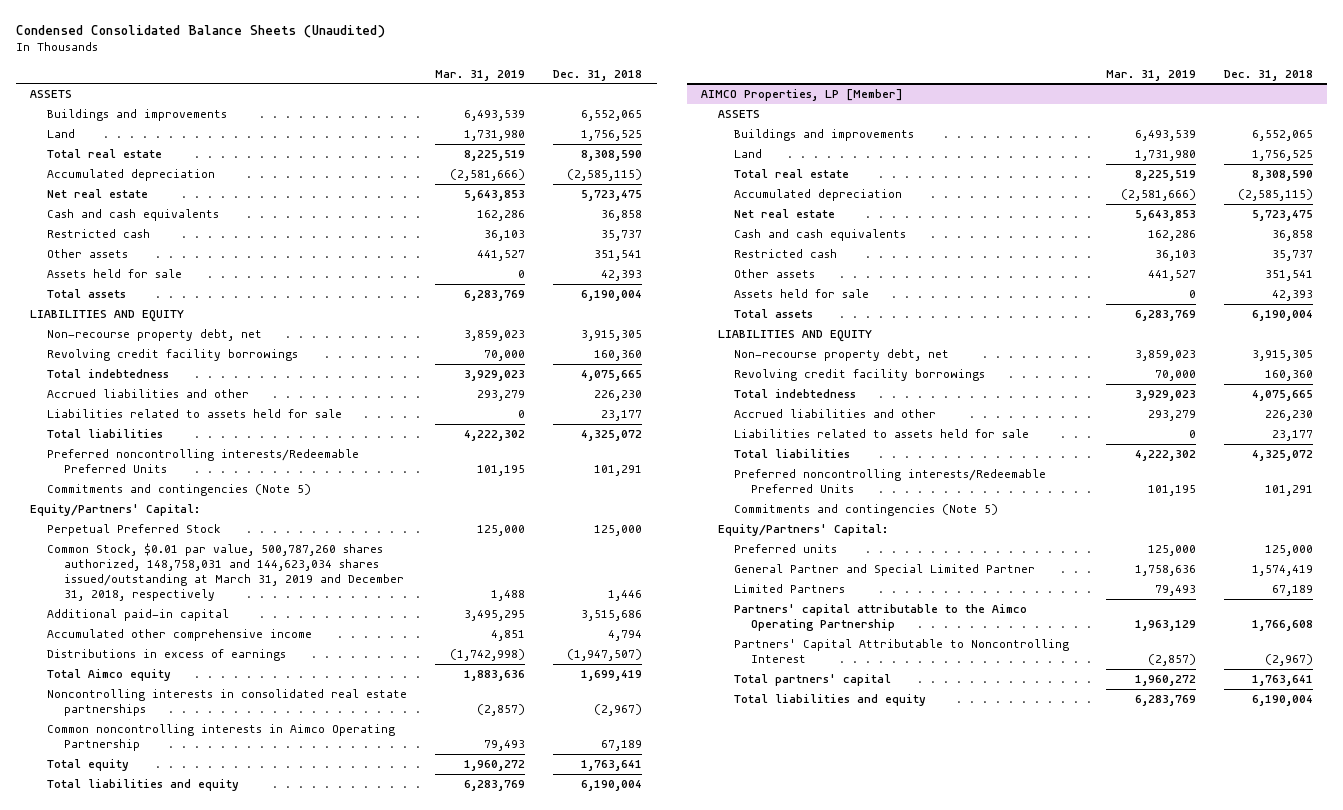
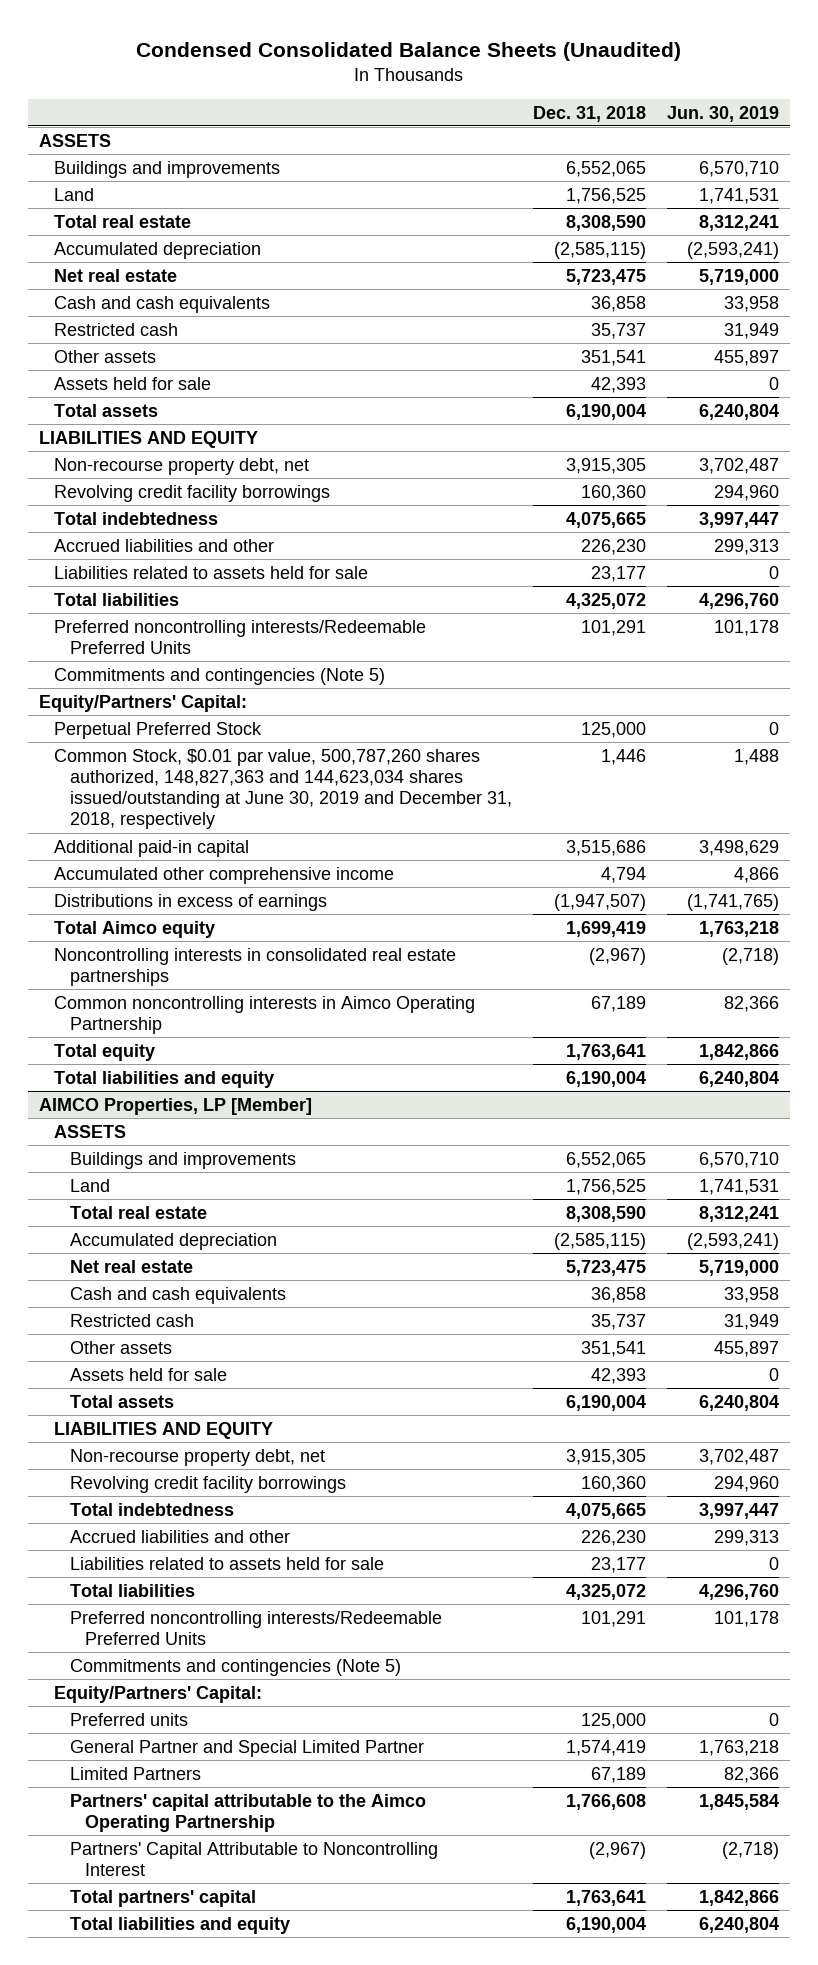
- | Mar. 31, 2019 | Dec. 31, 2018
+ | Dec. 31, 2018 | Jun. 30, 2019
- Common Stock, $0.01 par value, 500,787,260 shares authorized, 148,758,031 and 144,623,034 shares issued/outstanding at March 31, 2019 and December 31, 2018, respectively | 1,488 | 1,446
+ Common Stock, $0.01 par value, 500,787,260 shares authorized, 148,827,363 and 144,623,034 shares issued/outstanding at June 30, 2019 and December 31, 2018, respectively | 1,446 | 1,488

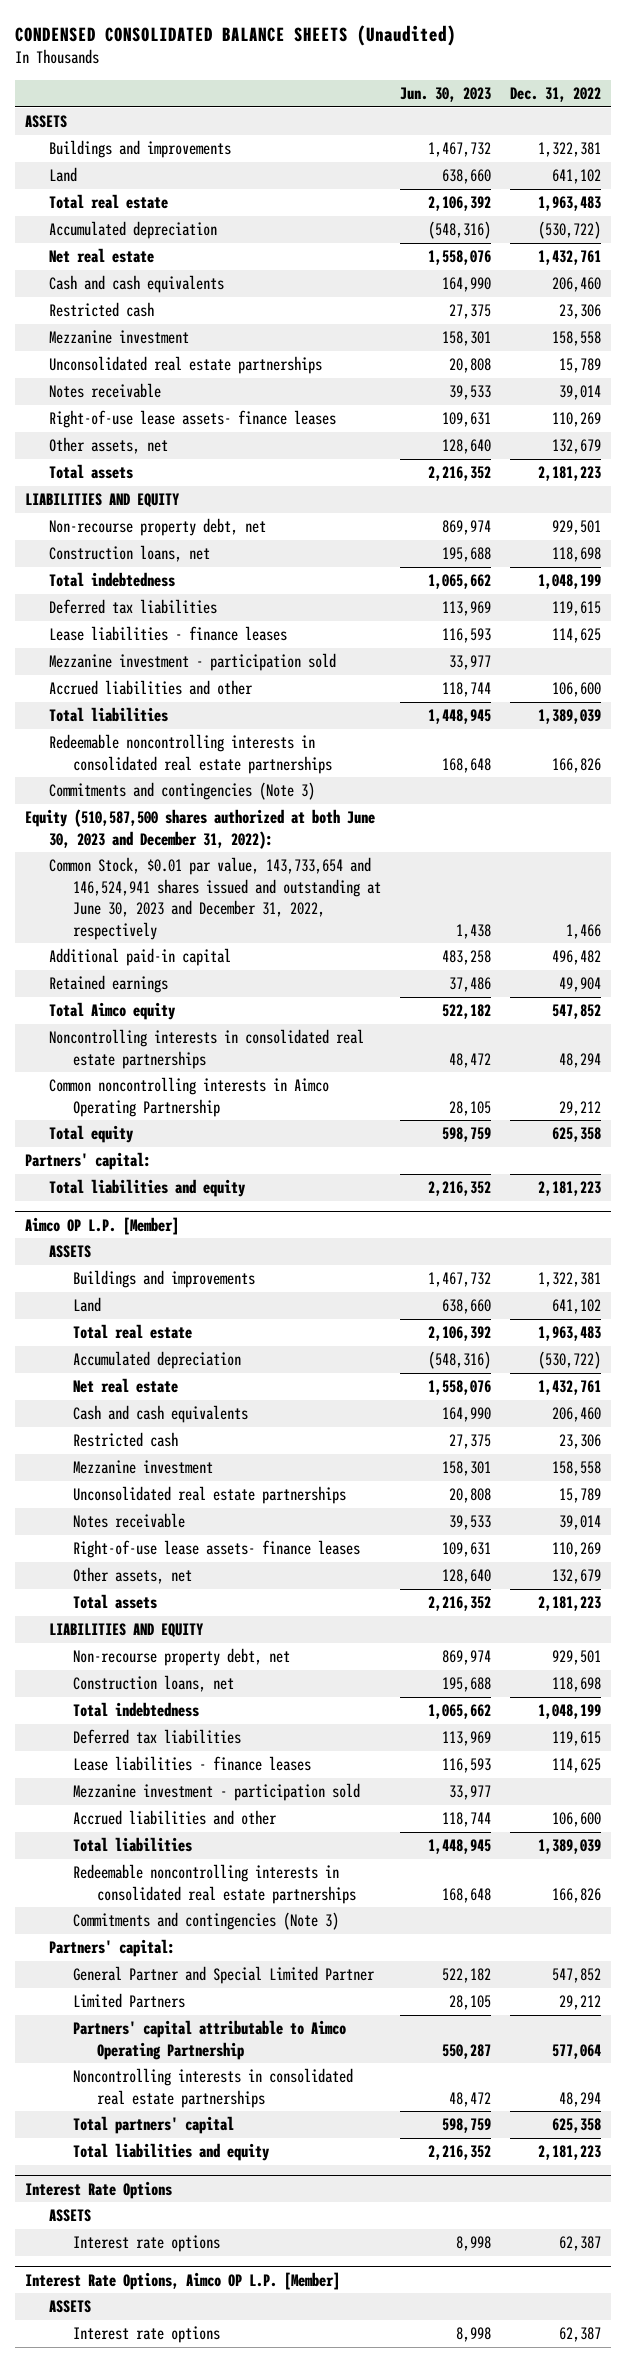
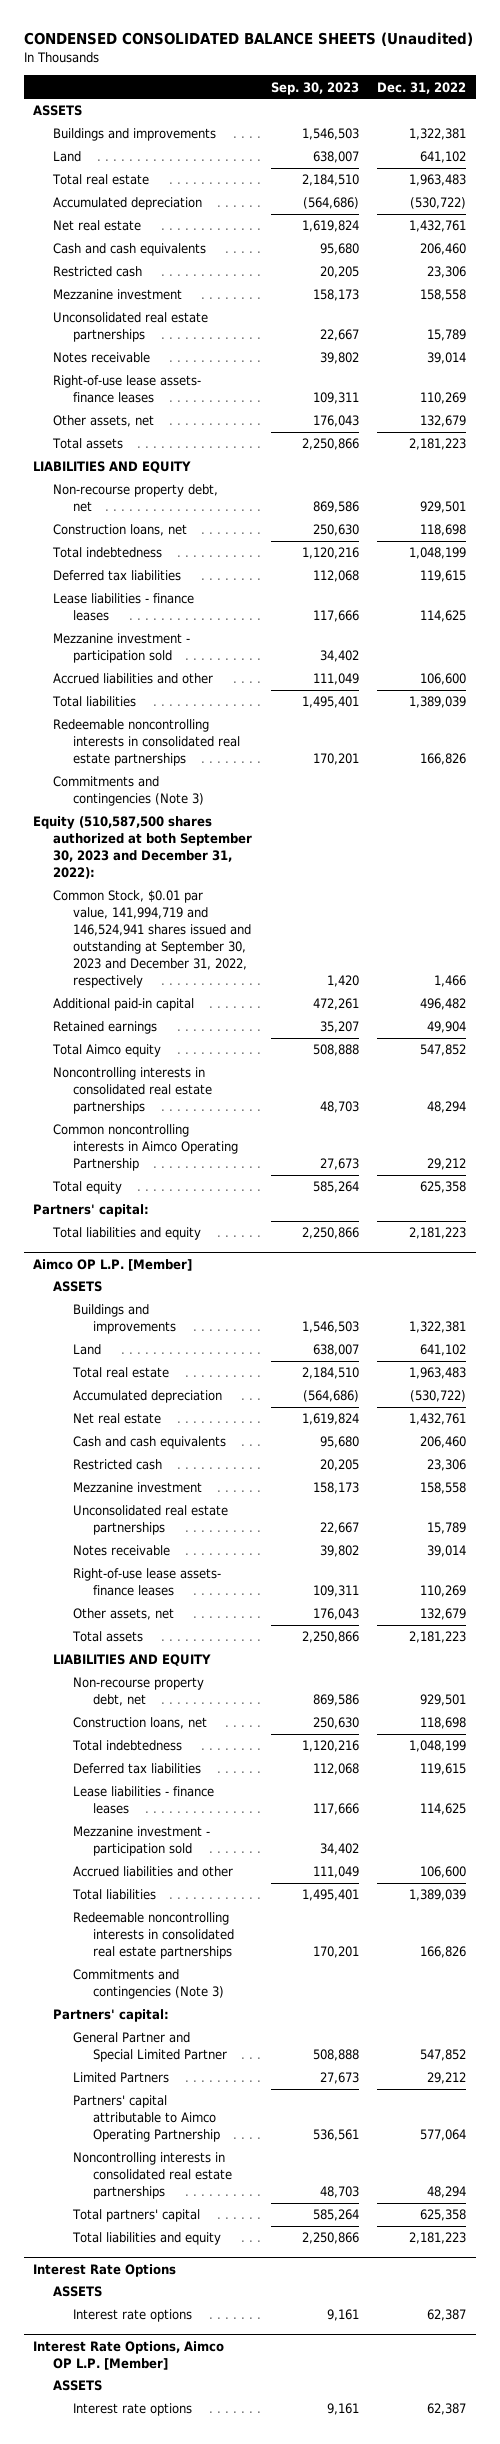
- | Jun. 30, 2023 | Dec. 31, 2022
+ | Sep. 30, 2023 | Dec. 31, 2022
- Equity (510,587,500 shares authorized at both June 30, 2023 and December 31, 2022):
- Common Stock, $0.01 par value, 143,733,654 and 146,524,941 shares issued and outstanding at June 30, 2023 and December 31, 2022, respectively | 1,438 | 1,466
+ Equity (510,587,500 shares authorized at both September 30, 2023 and December 31, 2022):
+ Common Stock, $0.01 par value, 141,994,719 and 146,524,941 shares issued and outstanding at September 30, 2023 and December 31, 2022, respectively | 1,420 | 1,466

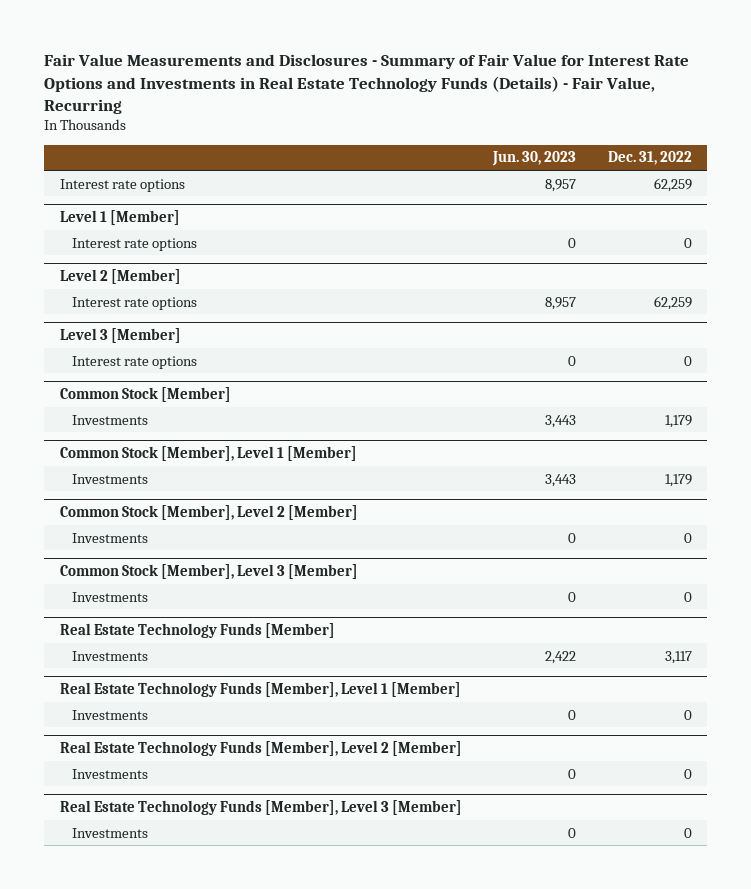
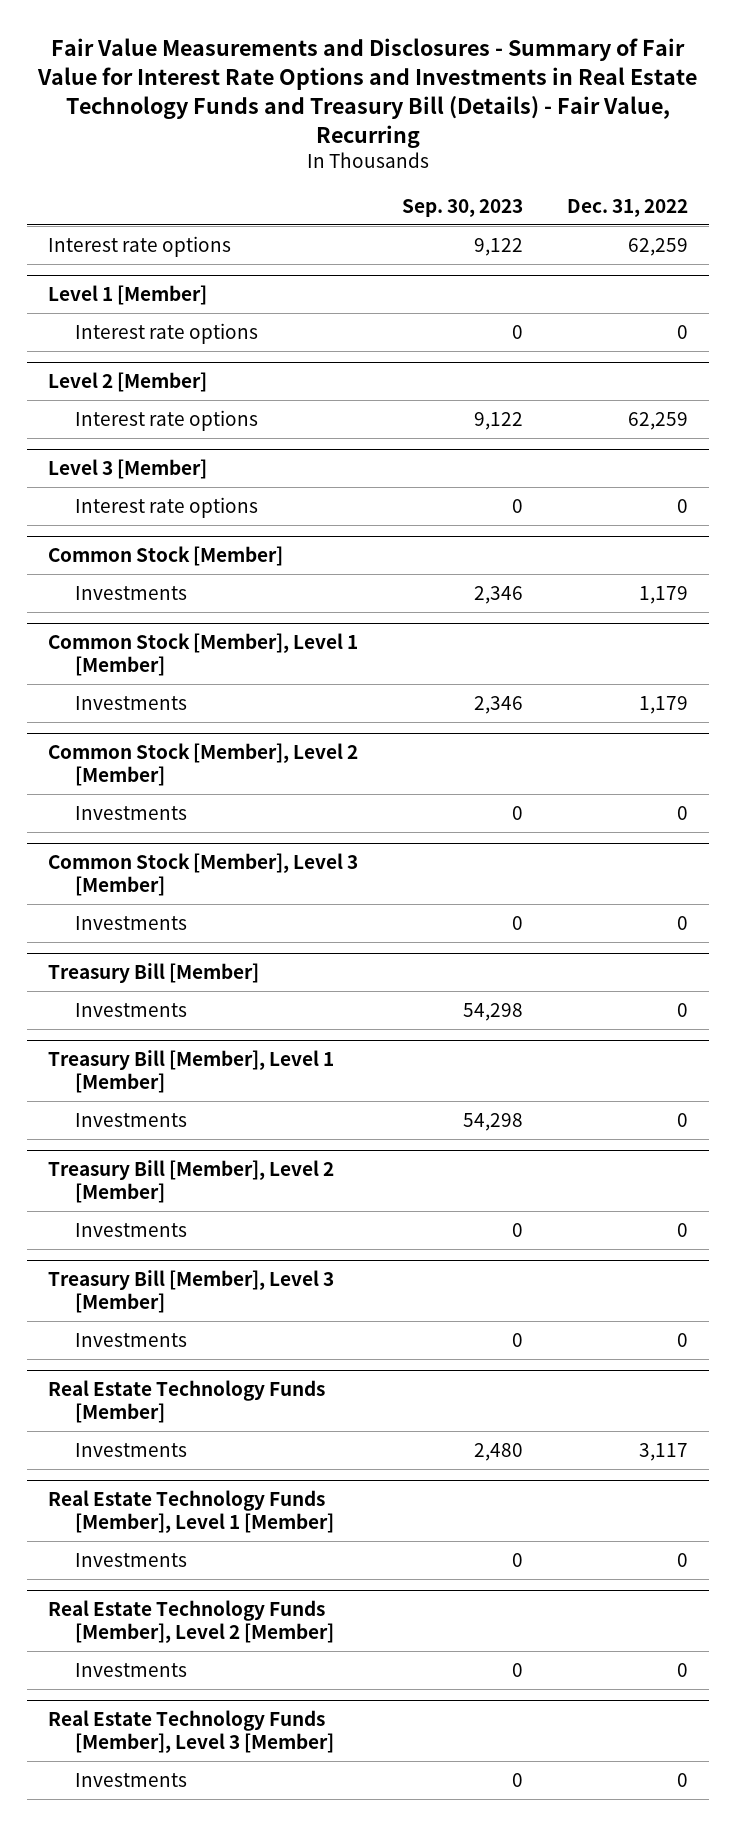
- Fair Value Measurements and Disclosures - Summary of Fair Value for Interest Rate Options and Investments in Real Estate Technology Funds (Details) - Fair Value, Recurring
+ Fair Value Measurements and Disclosures - Summary of Fair Value for Interest Rate Options and Investments in Real Estate Technology Funds and Treasury Bill (Details) - Fair Value, Recurring
- | Jun. 30, 2023 | Dec. 31, 2022
+ | Sep. 30, 2023 | Dec. 31, 2022
+ Treasury Bill [Member]
+ Investments | 54,298 | 0
+ Treasury Bill [Member], Level 1 [Member]
+ Investments | 54,298 | 0
+ Treasury Bill [Member], Level 2 [Member]
+ Investments | 0 | 0
+ Treasury Bill [Member], Level 3 [Member]
+ Investments | 0 | 0

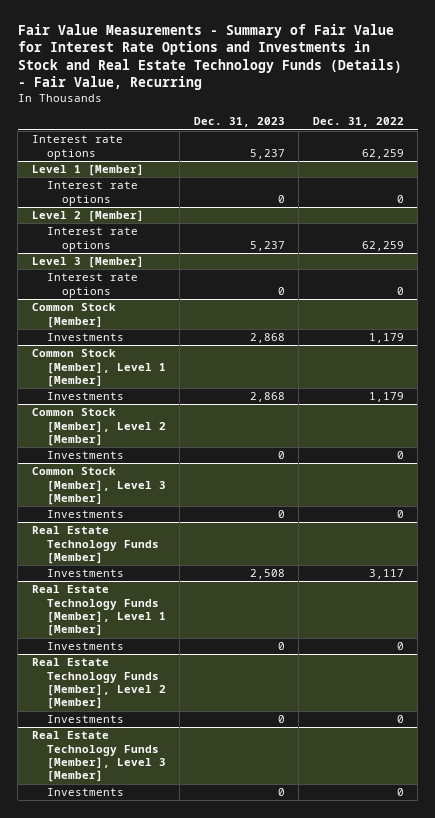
- Fair Value Measurements and Disclosures - Summary of Fair Value for Interest Rate Options and Investments in Real Estate Technology Funds and Treasury Bill (Details) - Fair Value, Recurring
+ Fair Value Measurements - Summary of Fair Value for Interest Rate Options and Investments in Stock and Real Estate Technology Funds (Details) - Fair Value, Recurring
- | Sep. 30, 2023 | Dec. 31, 2022
+ | Dec. 31, 2023 | Dec. 31, 2022
- Treasury Bill [Member]
- Investments | 54,298 | 0
- Treasury Bill [Member], Level 1 [Member]
- Investments | 54,298 | 0
- Treasury Bill [Member], Level 2 [Member]
- Investments | 0 | 0
- Treasury Bill [Member], Level 3 [Member]
- Investments | 0 | 0

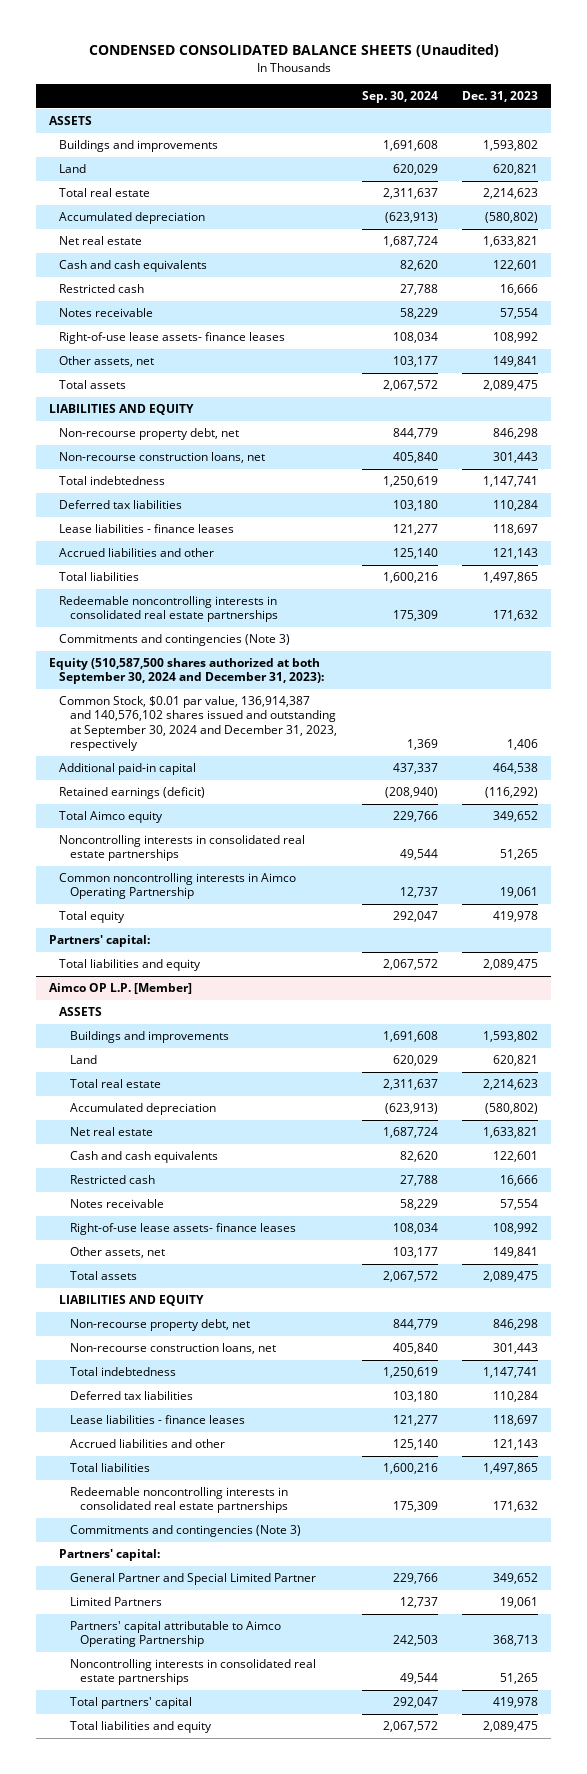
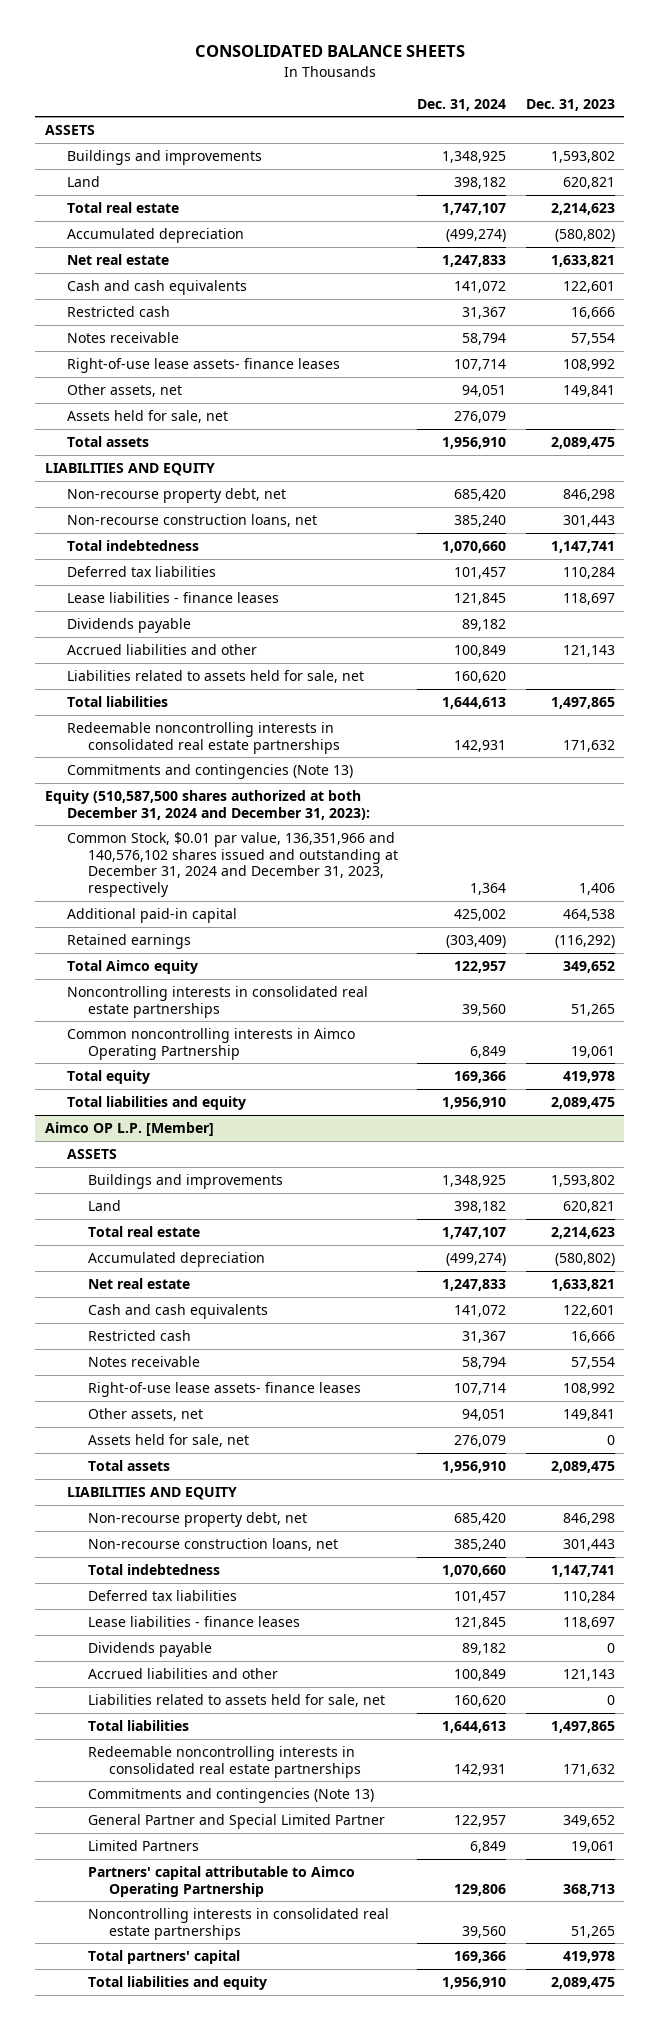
- CONDENSED CONSOLIDATED BALANCE SHEETS (Unaudited)
+ CONSOLIDATED BALANCE SHEETS
- | Sep. 30, 2024 | Dec. 31, 2023
+ | Dec. 31, 2024 | Dec. 31, 2023
+ Assets held for sale, net | 276,079 |
+ Dividends payable | 89,182 |
+ Liabilities related to assets held for sale, net | 160,620 |
- Commitments and contingencies (Note 3)
- Equity (510,587,500 shares authorized at both September 30, 2024 and December 31, 2023):
- Common Stock, $0.01 par value, 136,914,387 and 140,576,102 shares issued and outstanding at September 30, 2024 and December 31, 2023, respectively | 1,369 | 1,406
+ Commitments and contingencies (Note 13)
+ Equity (510,587,500 shares authorized at both December 31, 2024 and December 31, 2023):
+ Common Stock, $0.01 par value, 136,351,966 and 140,576,102 shares issued and outstanding at December 31, 2024 and December 31, 2023, respectively | 1,364 | 1,406
- Retained earnings (deficit) | (208,940) | (116,292)
+ Retained earnings | (303,409) | (116,292)
- Partners' capital:
@ Aimco OP L.P. [Member]
+ Assets held for sale, net | 276,079 | 0
+ Dividends payable | 89,182 | 0
+ Liabilities related to assets held for sale, net | 160,620 | 0
- Commitments and contingencies (Note 3)
- Partners' capital:
+ Commitments and contingencies (Note 13)

